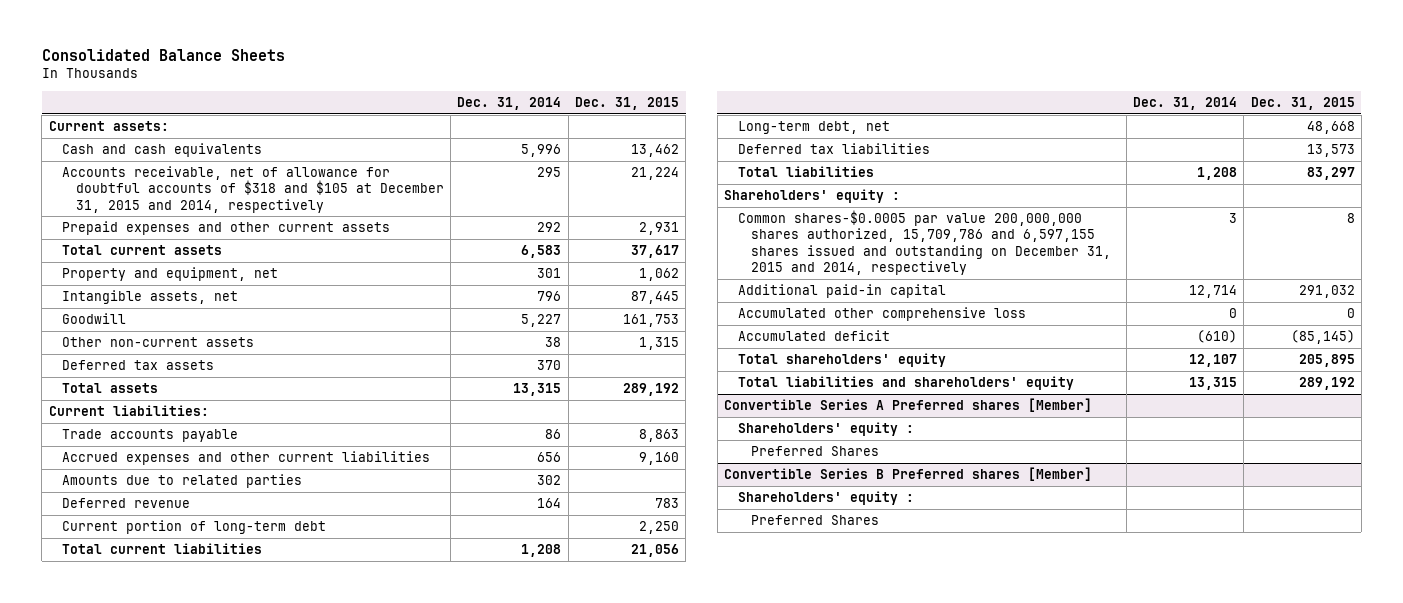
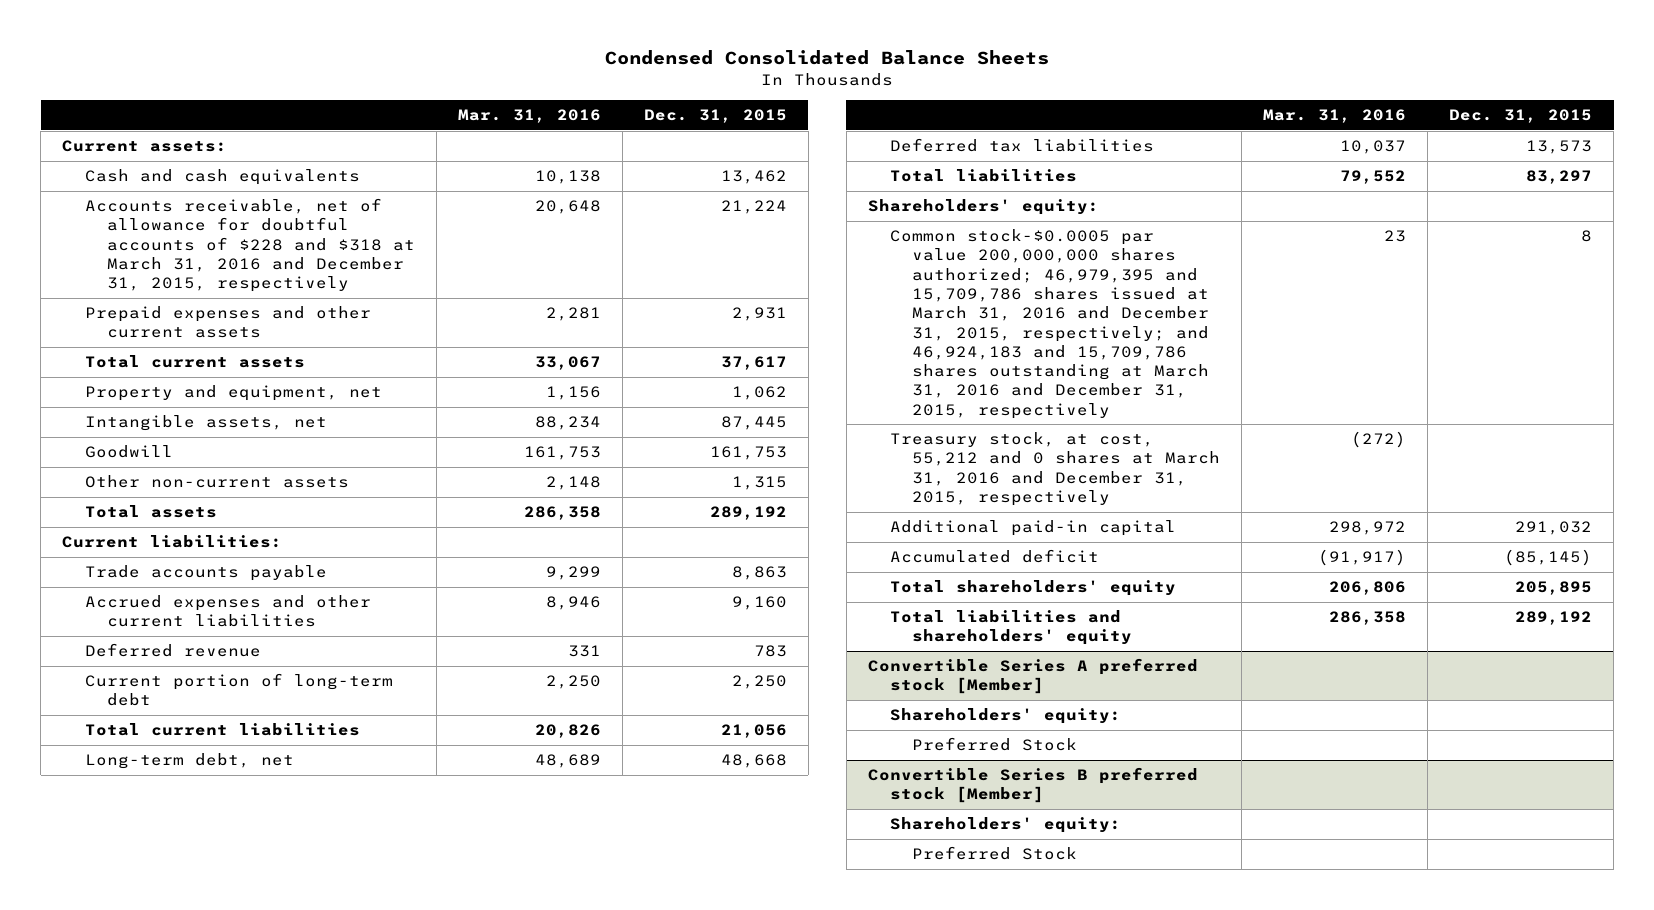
- Consolidated Balance Sheets
+ Condensed Consolidated Balance Sheets
- | Dec. 31, 2014 | Dec. 31, 2015
+ | Mar. 31, 2016 | Dec. 31, 2015
- Accounts receivable, net of allowance for doubtful accounts of $318 and $105 at December 31, 2015 and 2014, respectively | 295 | 21,224
+ Accounts receivable, net of allowance for doubtful accounts of $228 and $318 at March 31, 2016 and December 31, 2015, respectively | 20,648 | 21,224
- Deferred tax assets | 370 |
- Amounts due to related parties | 302 |
- Shareholders' equity :
- Common shares-$0.0005 par value 200,000,000 shares authorized, 15,709,786 and 6,597,155 shares issued and outstanding on December 31, 2015 and 2014, respectively | 3 | 8
+ Shareholders' equity:
+ Common stock-$0.0005 par value 200,000,000 shares authorized; 46,979,395 and 15,709,786 shares issued at March 31, 2016 and December 31, 2015, respectively; and 46,924,183 and 15,709,786 shares outstanding at March 31, 2016 and December 31, 2015, respectively | 23 | 8
+ Treasury stock, at cost, 55,212 and 0 shares at March 31, 2016 and December 31, 2015, respectively | (272) |
- Accumulated other comprehensive loss | 0 | 0
- Convertible Series A Preferred shares [Member]
- Shareholders' equity :
- Preferred Shares
- Convertible Series B Preferred shares [Member]
- Shareholders' equity :
- Preferred Shares
+ Convertible Series A preferred stock [Member]
+ Shareholders' equity:
+ Preferred Stock
+ Convertible Series B preferred stock [Member]
+ Shareholders' equity:
+ Preferred Stock

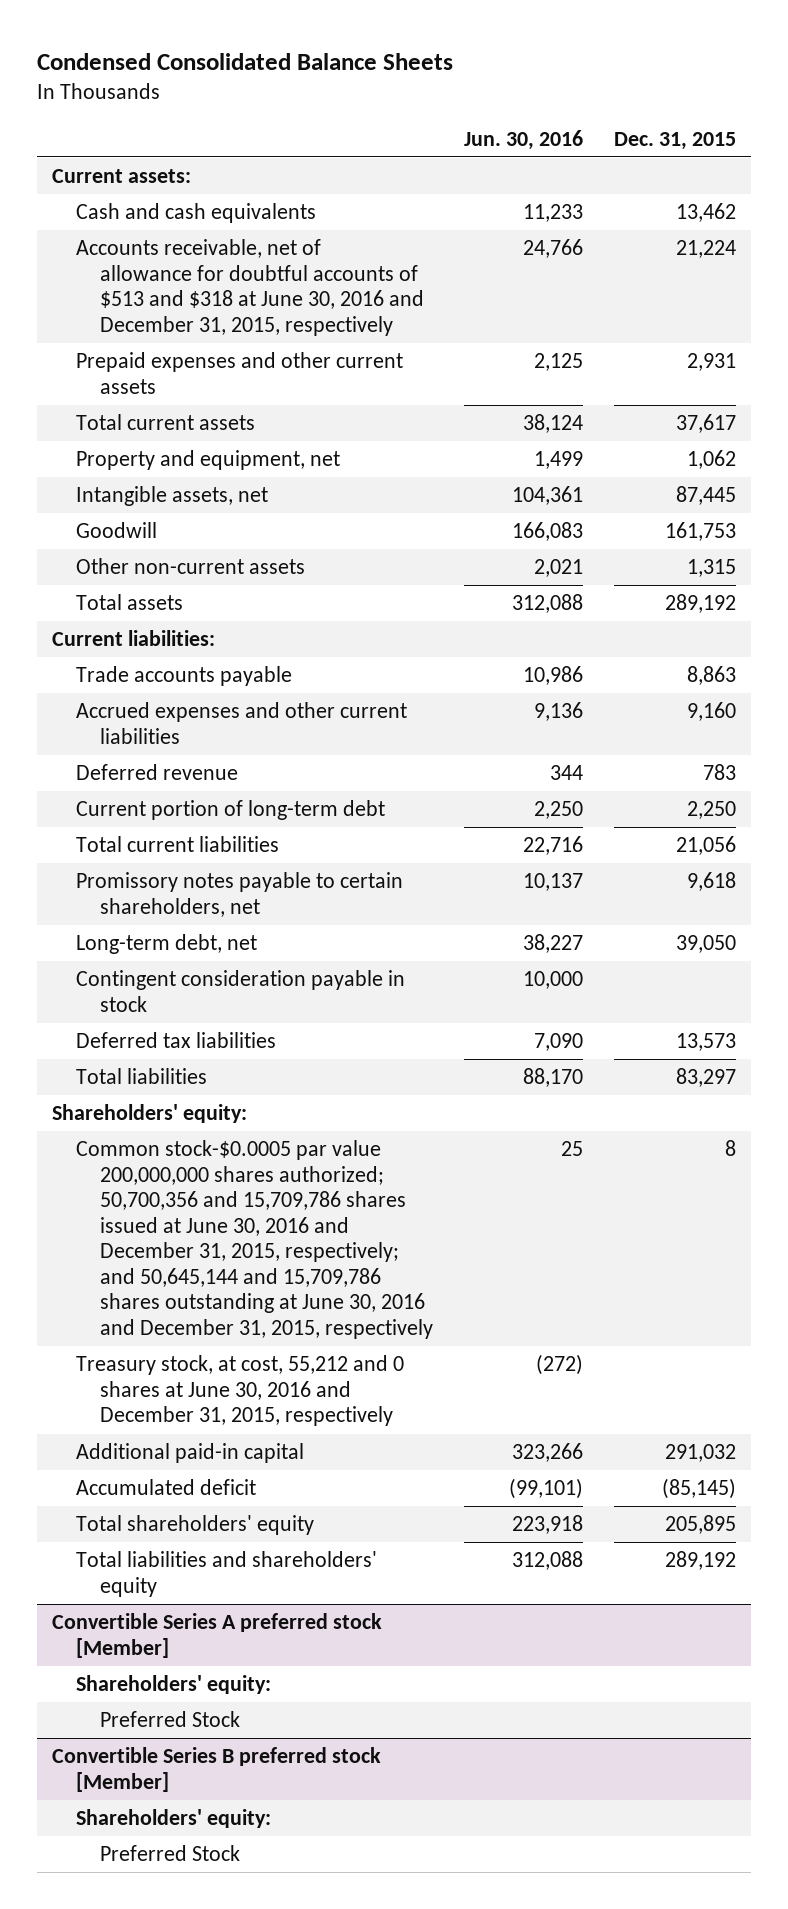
- | Mar. 31, 2016 | Dec. 31, 2015
+ | Jun. 30, 2016 | Dec. 31, 2015
- Accounts receivable, net of allowance for doubtful accounts of $228 and $318 at March 31, 2016 and December 31, 2015, respectively | 20,648 | 21,224
+ Accounts receivable, net of allowance for doubtful accounts of $513 and $318 at June 30, 2016 and December 31, 2015, respectively | 24,766 | 21,224
- Long-term debt, net | 48,689 | 48,668
+ Promissory notes payable to certain shareholders, net | 10,137 | 9,618
+ Long-term debt, net | 38,227 | 39,050
+ Contingent consideration payable in stock | 10,000 |
- Common stock-$0.0005 par value 200,000,000 shares authorized; 46,979,395 and 15,709,786 shares issued at March 31, 2016 and December 31, 2015, respectively; and 46,924,183 and 15,709,786 shares outstanding at March 31, 2016 and December 31, 2015, respectively | 23 | 8
- Treasury stock, at cost, 55,212 and 0 shares at March 31, 2016 and December 31, 2015, respectively | (272) |
+ Common stock-$0.0005 par value 200,000,000 shares authorized; 50,700,356 and 15,709,786 shares issued at June 30, 2016 and December 31, 2015, respectively; and 50,645,144 and 15,709,786 shares outstanding at June 30, 2016 and December 31, 2015, respectively | 25 | 8
+ Treasury stock, at cost, 55,212 and 0 shares at June 30, 2016 and December 31, 2015, respectively | (272) |

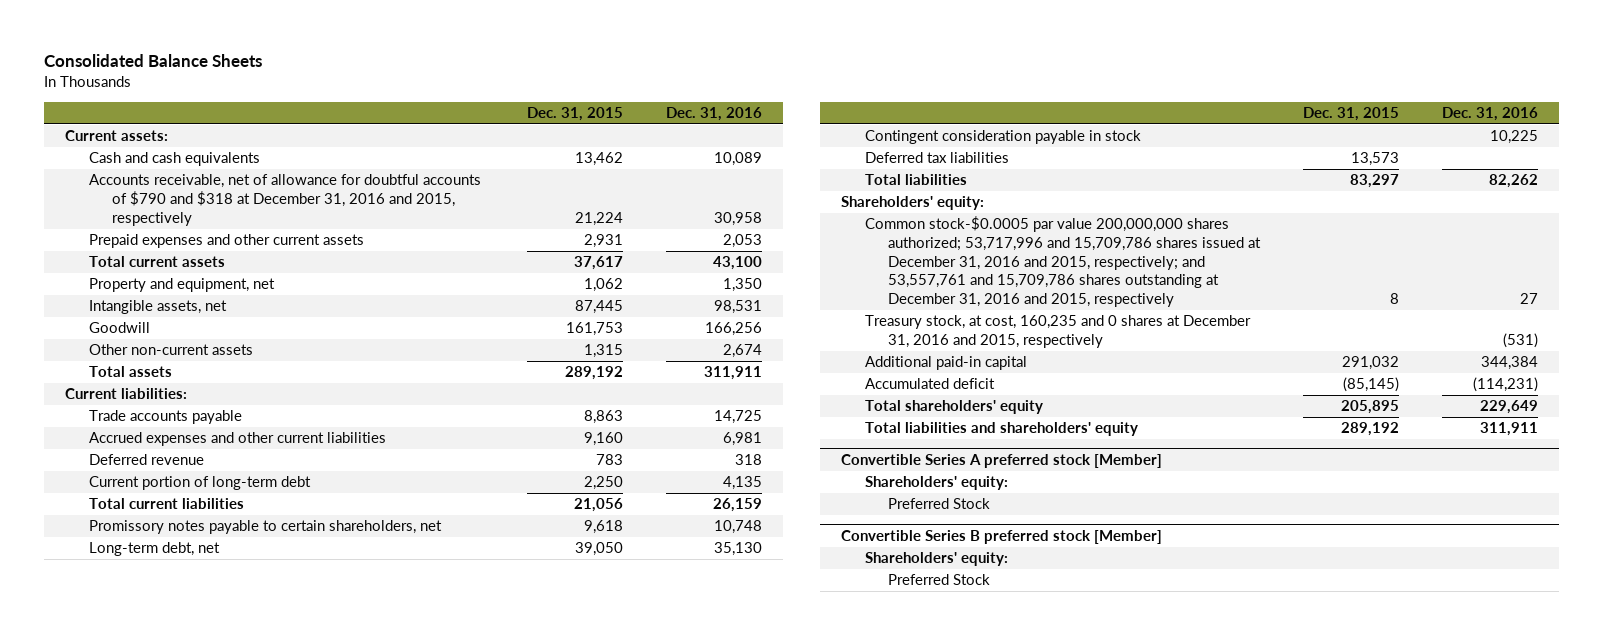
- Condensed Consolidated Balance Sheets
+ Consolidated Balance Sheets
- | Jun. 30, 2016 | Dec. 31, 2015
+ | Dec. 31, 2015 | Dec. 31, 2016
- Accounts receivable, net of allowance for doubtful accounts of $513 and $318 at June 30, 2016 and December 31, 2015, respectively | 24,766 | 21,224
+ Accounts receivable, net of allowance for doubtful accounts of $790 and $318 at December 31, 2016 and 2015, respectively | 21,224 | 30,958
- Common stock-$0.0005 par value 200,000,000 shares authorized; 50,700,356 and 15,709,786 shares issued at June 30, 2016 and December 31, 2015, respectively; and 50,645,144 and 15,709,786 shares outstanding at June 30, 2016 and December 31, 2015, respectively | 25 | 8
- Treasury stock, at cost, 55,212 and 0 shares at June 30, 2016 and December 31, 2015, respectively | (272) |
+ Common stock-$0.0005 par value 200,000,000 shares authorized; 53,717,996 and 15,709,786 shares issued at December 31, 2016 and 2015, respectively; and 53,557,761 and 15,709,786 shares outstanding at December 31, 2016 and 2015, respectively | 8 | 27
+ Treasury stock, at cost, 160,235 and 0 shares at December 31, 2016 and 2015, respectively | | (531)

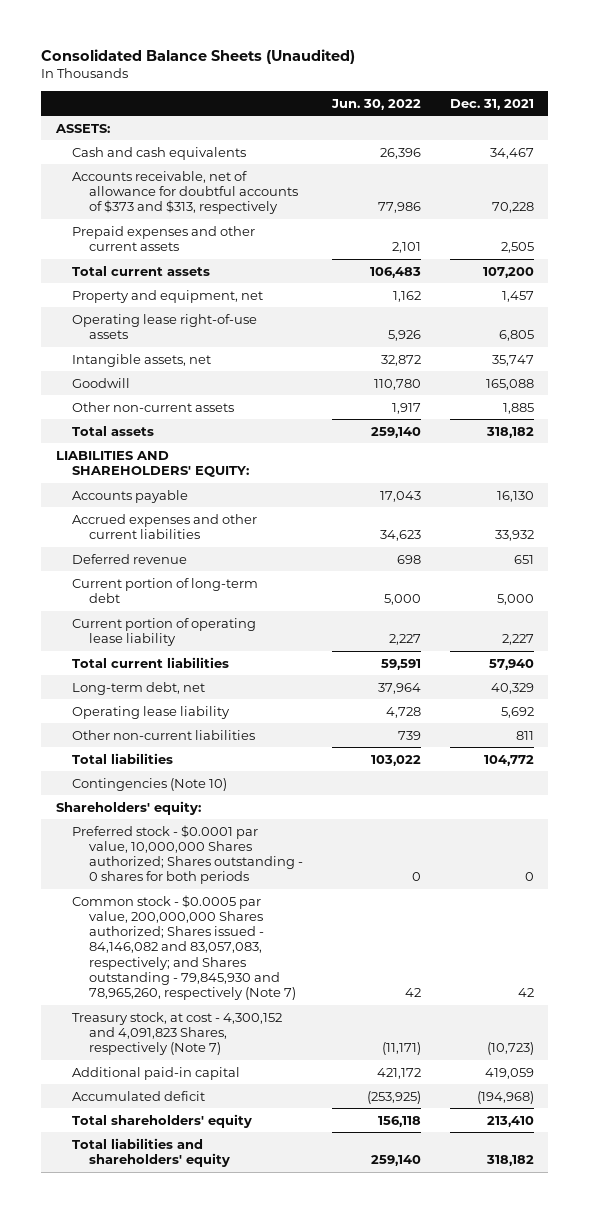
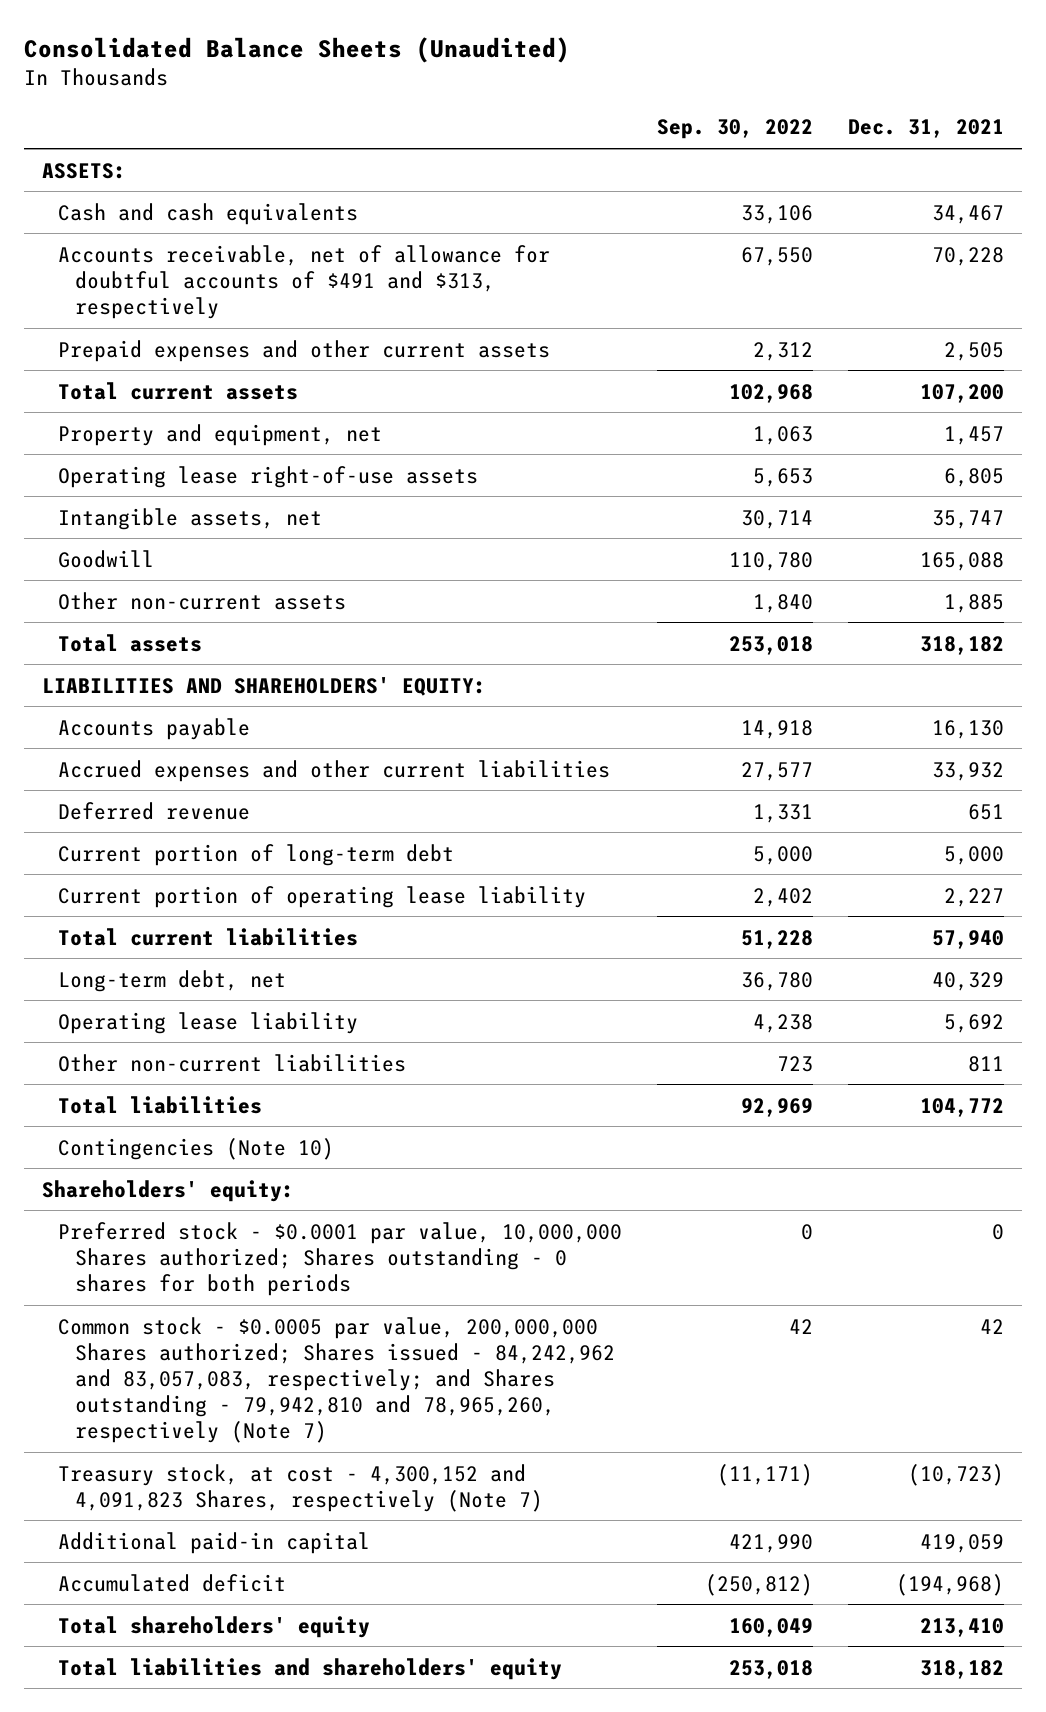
- | Jun. 30, 2022 | Dec. 31, 2021
+ | Sep. 30, 2022 | Dec. 31, 2021
- Accounts receivable, net of allowance for doubtful accounts of $373 and $313, respectively | 77,986 | 70,228
+ Accounts receivable, net of allowance for doubtful accounts of $491 and $313, respectively | 67,550 | 70,228
- Common stock - $0.0005 par value, 200,000,000 Shares authorized; Shares issued - 84,146,082 and 83,057,083, respectively; and Shares outstanding - 79,845,930 and 78,965,260, respectively (Note 7) | 42 | 42
+ Common stock - $0.0005 par value, 200,000,000 Shares authorized; Shares issued - 84,242,962 and 83,057,083, respectively; and Shares outstanding - 79,942,810 and 78,965,260, respectively (Note 7) | 42 | 42

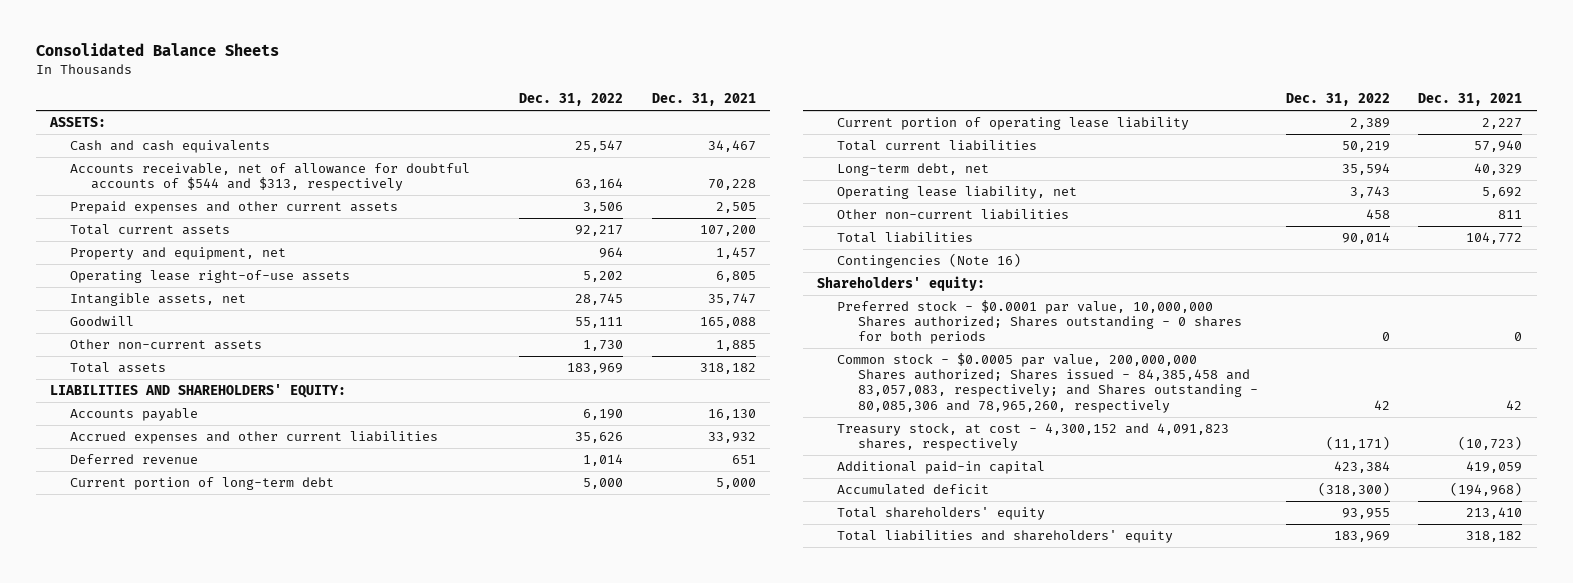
- Consolidated Balance Sheets (Unaudited)
+ Consolidated Balance Sheets
- | Sep. 30, 2022 | Dec. 31, 2021
+ | Dec. 31, 2022 | Dec. 31, 2021
- Accounts receivable, net of allowance for doubtful accounts of $491 and $313, respectively | 67,550 | 70,228
+ Accounts receivable, net of allowance for doubtful accounts of $544 and $313, respectively | 63,164 | 70,228
- Operating lease liability | 4,238 | 5,692
+ Operating lease liability, net | 3,743 | 5,692
- Contingencies (Note 10)
+ Contingencies (Note 16)
- Common stock - $0.0005 par value, 200,000,000 Shares authorized; Shares issued - 84,242,962 and 83,057,083, respectively; and Shares outstanding - 79,942,810 and 78,965,260, respectively (Note 7) | 42 | 42
- Treasury stock, at cost - 4,300,152 and 4,091,823 Shares, respectively (Note 7) | (11,171) | (10,723)
+ Common stock - $0.0005 par value, 200,000,000 Shares authorized; Shares issued - 84,385,458 and 83,057,083, respectively; and Shares outstanding - 80,085,306 and 78,965,260, respectively | 42 | 42
+ Treasury stock, at cost - 4,300,152 and 4,091,823 shares, respectively | (11,171) | (10,723)

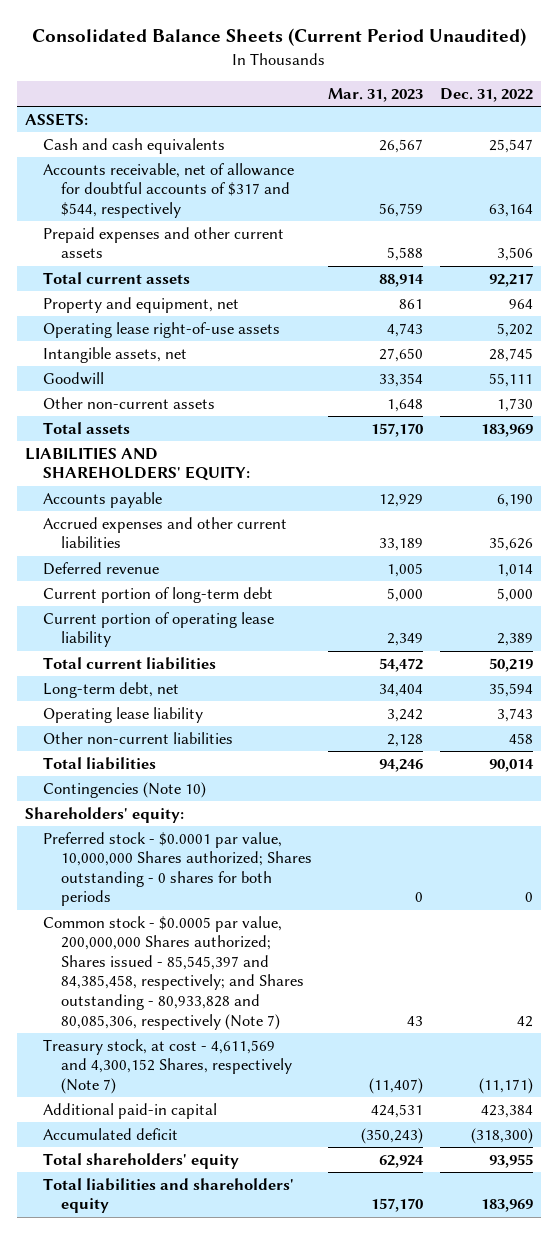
- Consolidated Balance Sheets
+ Consolidated Balance Sheets (Current Period Unaudited)
- | Dec. 31, 2022 | Dec. 31, 2021
+ | Mar. 31, 2023 | Dec. 31, 2022
- Accounts receivable, net of allowance for doubtful accounts of $544 and $313, respectively | 63,164 | 70,228
+ Accounts receivable, net of allowance for doubtful accounts of $317 and $544, respectively | 56,759 | 63,164
- Operating lease liability, net | 3,743 | 5,692
+ Operating lease liability | 3,242 | 3,743
- Contingencies (Note 16)
+ Contingencies (Note 10)
- Common stock - $0.0005 par value, 200,000,000 Shares authorized; Shares issued - 84,385,458 and 83,057,083, respectively; and Shares outstanding - 80,085,306 and 78,965,260, respectively | 42 | 42
- Treasury stock, at cost - 4,300,152 and 4,091,823 shares, respectively | (11,171) | (10,723)
+ Common stock - $0.0005 par value, 200,000,000 Shares authorized; Shares issued - 85,545,397 and 84,385,458, respectively; and Shares outstanding - 80,933,828 and 80,085,306, respectively (Note 7) | 43 | 42
+ Treasury stock, at cost - 4,611,569 and 4,300,152 Shares, respectively (Note 7) | (11,407) | (11,171)

